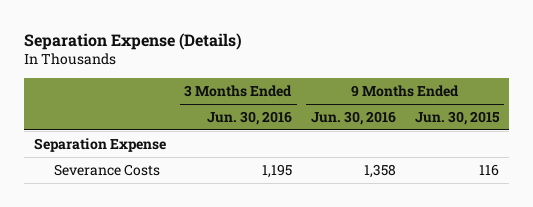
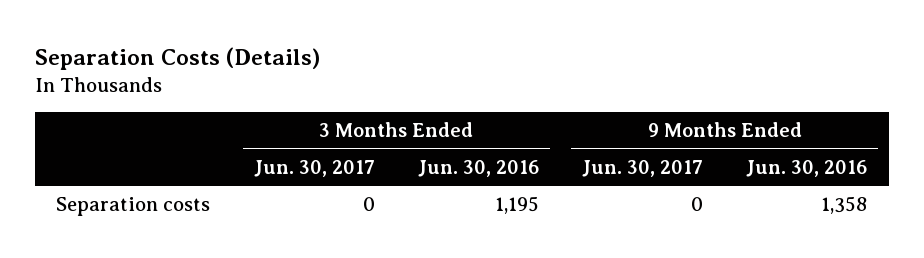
- Separation Expense (Details)
+ Separation Costs (Details)
- | 3 Months Ended Jun. 30, 2016 | 9 Months Ended Jun. 30, 2016 | 9 Months Ended Jun. 30, 2015
+ | 3 Months Ended Jun. 30, 2017 | 3 Months Ended Jun. 30, 2016 | 9 Months Ended Jun. 30, 2017 | 9 Months Ended Jun. 30, 2016
- Separation Expense
- Severance Costs | 1,195 | 1,358 | 116
+ Separation costs | 0 | 1,195 | 0 | 1,358

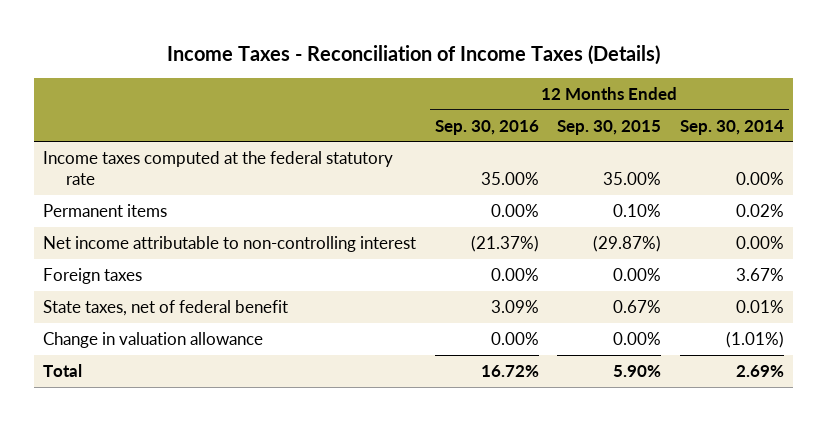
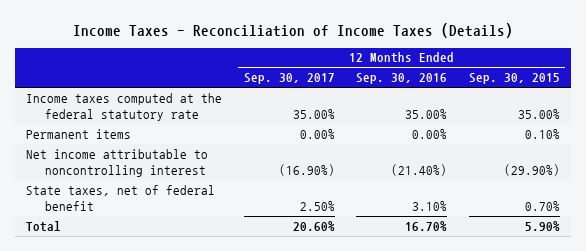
- | 12 Months Ended Sep. 30, 2016 | 12 Months Ended Sep. 30, 2015 | 12 Months Ended Sep. 30, 2014
+ | 12 Months Ended Sep. 30, 2017 | 12 Months Ended Sep. 30, 2016 | 12 Months Ended Sep. 30, 2015
- Net income attributable to non-controlling interest | (21.37%) | (29.87%) | 0.00%
- Foreign taxes | 0.00% | 0.00% | 3.67%
- State taxes, net of federal benefit | 3.09% | 0.67% | 0.01%
- Change in valuation allowance | 0.00% | 0.00% | (1.01%)
- Total | 16.72% | 5.90% | 2.69%
+ Net income attributable to noncontrolling interest | (16.90%) | (21.40%) | (29.90%)
+ State taxes, net of federal benefit | 2.50% | 3.10% | 0.70%
+ Total | 20.60% | 16.70% | 5.90%

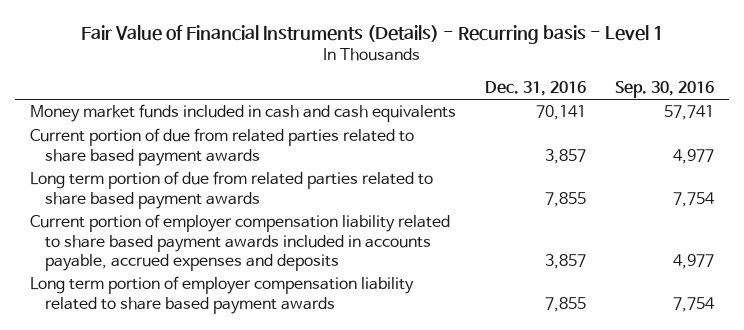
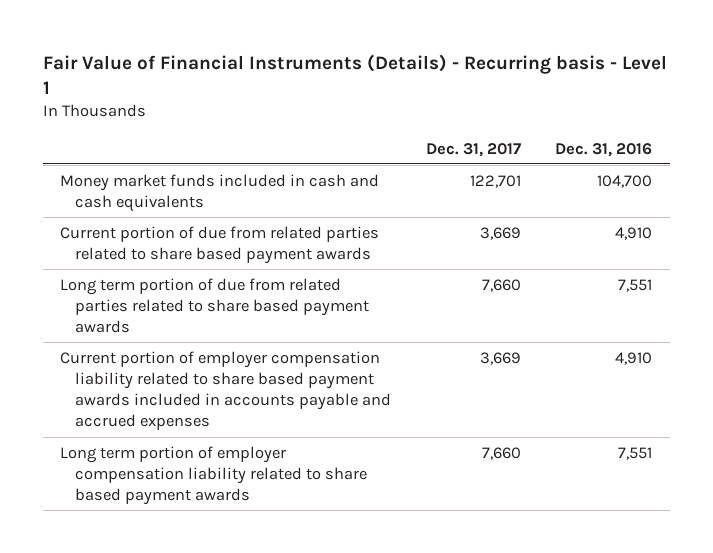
- | Dec. 31, 2016 | Sep. 30, 2016
+ | Dec. 31, 2017 | Dec. 31, 2016
- Money market funds included in cash and cash equivalents | 70,141 | 57,741
- Current portion of due from related parties related to share based payment awards | 3,857 | 4,977
- Long term portion of due from related parties related to share based payment awards | 7,855 | 7,754
- Current portion of employer compensation liability related to share based payment awards included in accounts payable, accrued expenses and deposits | 3,857 | 4,977
- Long term portion of employer compensation liability related to share based payment awards | 7,855 | 7,754
+ Money market funds included in cash and cash equivalents | 122,701 | 104,700
+ Current portion of due from related parties related to share based payment awards | 3,669 | 4,910
+ Long term portion of due from related parties related to share based payment awards | 7,660 | 7,551
+ Current portion of employer compensation liability related to share based payment awards included in accounts payable and accrued expenses | 3,669 | 4,910
+ Long term portion of employer compensation liability related to share based payment awards | 7,660 | 7,551

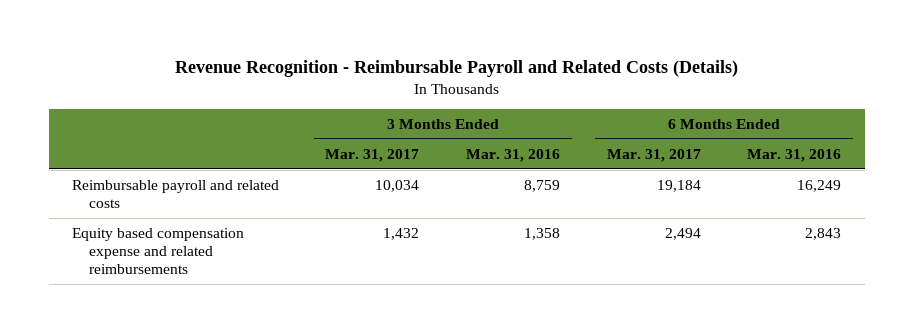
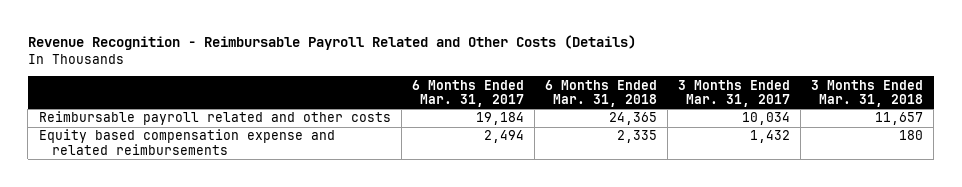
- Revenue Recognition - Reimbursable Payroll and Related Costs (Details)
+ Revenue Recognition - Reimbursable Payroll Related and Other Costs (Details)
- | 3 Months Ended Mar. 31, 2017 | 3 Months Ended Mar. 31, 2016 | 6 Months Ended Mar. 31, 2017 | 6 Months Ended Mar. 31, 2016
+ | 6 Months Ended Mar. 31, 2017 | 6 Months Ended Mar. 31, 2018 | 3 Months Ended Mar. 31, 2017 | 3 Months Ended Mar. 31, 2018
- Reimbursable payroll and related costs | 10,034 | 8,759 | 19,184 | 16,249
+ Reimbursable payroll related and other costs | 19,184 | 24,365 | 10,034 | 11,657

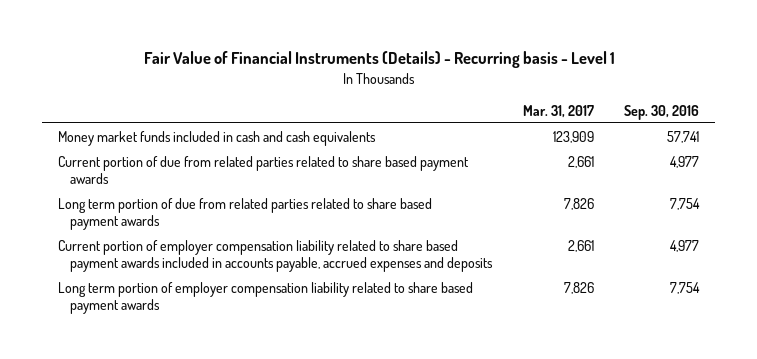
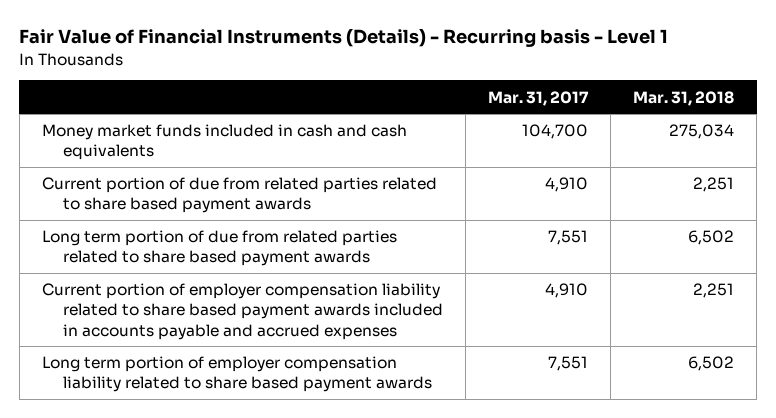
- | Mar. 31, 2017 | Sep. 30, 2016
+ | Mar. 31, 2017 | Mar. 31, 2018
- Money market funds included in cash and cash equivalents | 123,909 | 57,741
- Current portion of due from related parties related to share based payment awards | 2,661 | 4,977
- Long term portion of due from related parties related to share based payment awards | 7,826 | 7,754
- Current portion of employer compensation liability related to share based payment awards included in accounts payable, accrued expenses and deposits | 2,661 | 4,977
- Long term portion of employer compensation liability related to share based payment awards | 7,826 | 7,754
+ Money market funds included in cash and cash equivalents | 104,700 | 275,034
+ Current portion of due from related parties related to share based payment awards | 4,910 | 2,251
+ Long term portion of due from related parties related to share based payment awards | 7,551 | 6,502
+ Current portion of employer compensation liability related to share based payment awards included in accounts payable and accrued expenses | 4,910 | 2,251
+ Long term portion of employer compensation liability related to share based payment awards | 7,551 | 6,502

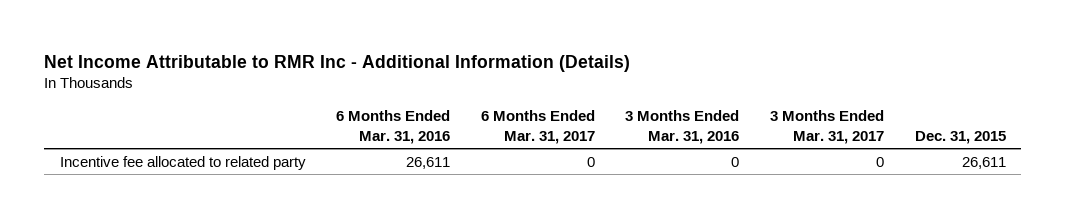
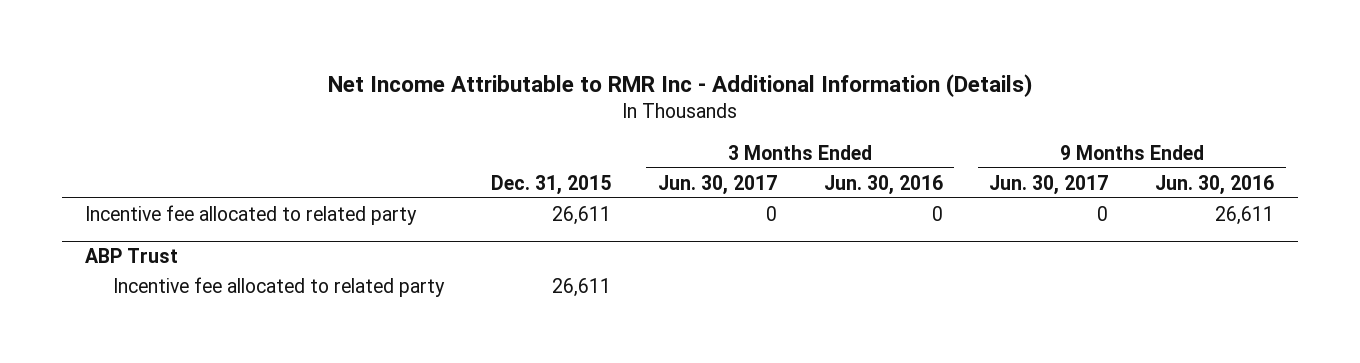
- | 6 Months Ended Mar. 31, 2016 | 6 Months Ended Mar. 31, 2017 | 3 Months Ended Mar. 31, 2016 | 3 Months Ended Mar. 31, 2017 | Dec. 31, 2015
+ | Dec. 31, 2015 | 3 Months Ended Jun. 30, 2017 | 3 Months Ended Jun. 30, 2016 | 9 Months Ended Jun. 30, 2017 | 9 Months Ended Jun. 30, 2016
+ ABP Trust
+ Incentive fee allocated to related party | 26,611 | | | |

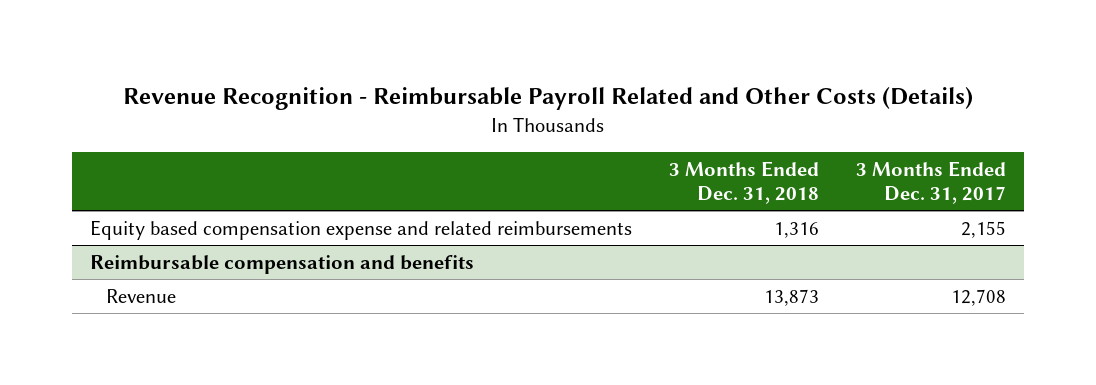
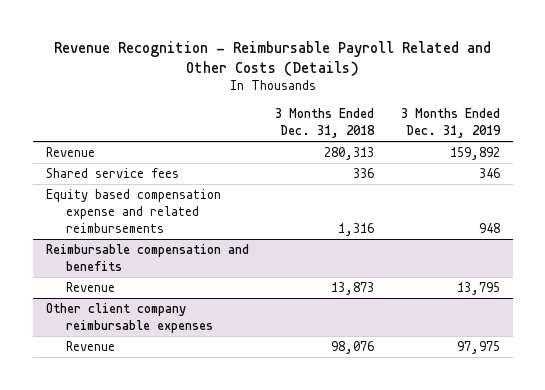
- | 3 Months Ended Dec. 31, 2018 | 3 Months Ended Dec. 31, 2017
+ | 3 Months Ended Dec. 31, 2018 | 3 Months Ended Dec. 31, 2019
+ Revenue | 280,313 | 159,892
+ Shared service fees | 336 | 346
+ Other client company reimbursable expenses
+ Revenue | 98,076 | 97,975

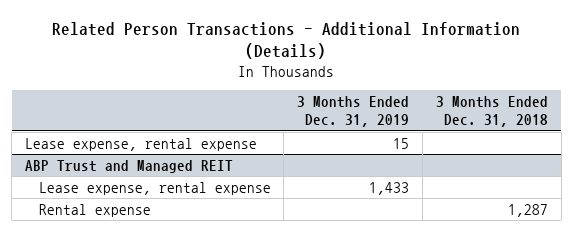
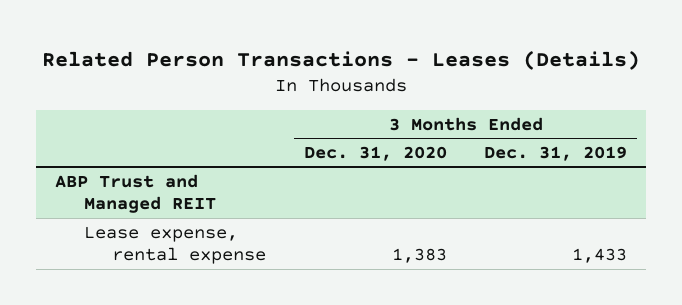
- Related Person Transactions - Additional Information (Details)
+ Related Person Transactions - Leases (Details)
- | 3 Months Ended Dec. 31, 2019 | 3 Months Ended Dec. 31, 2018
+ | 3 Months Ended Dec. 31, 2020 | 3 Months Ended Dec. 31, 2019
- Lease expense, rental expense | 15 |
@ ABP Trust and Managed REIT
- Rental expense | | 1,287

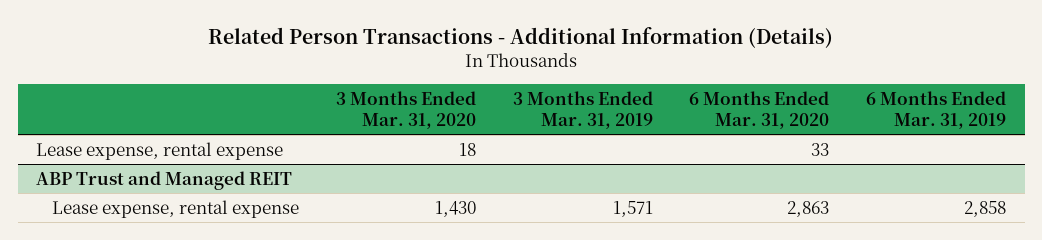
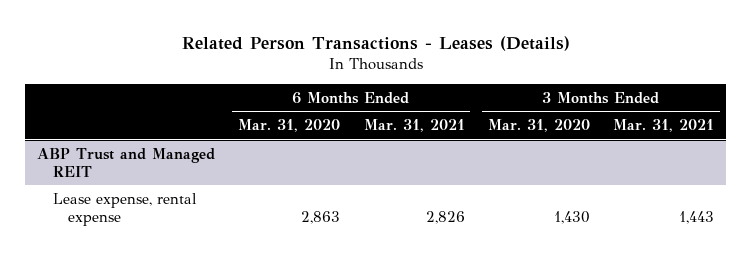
- Related Person Transactions - Additional Information (Details)
+ Related Person Transactions - Leases (Details)
- | 3 Months Ended Mar. 31, 2020 | 3 Months Ended Mar. 31, 2019 | 6 Months Ended Mar. 31, 2020 | 6 Months Ended Mar. 31, 2019
+ | 6 Months Ended Mar. 31, 2020 | 6 Months Ended Mar. 31, 2021 | 3 Months Ended Mar. 31, 2020 | 3 Months Ended Mar. 31, 2021
- Lease expense, rental expense | 18 | | 33 |

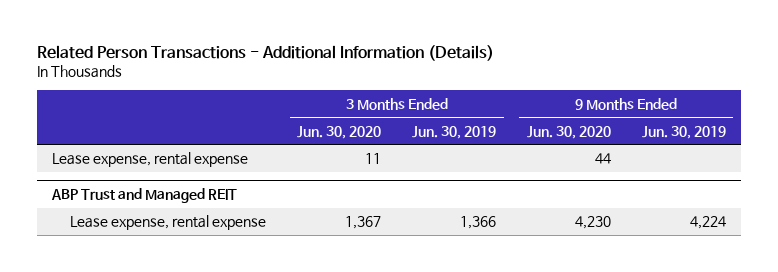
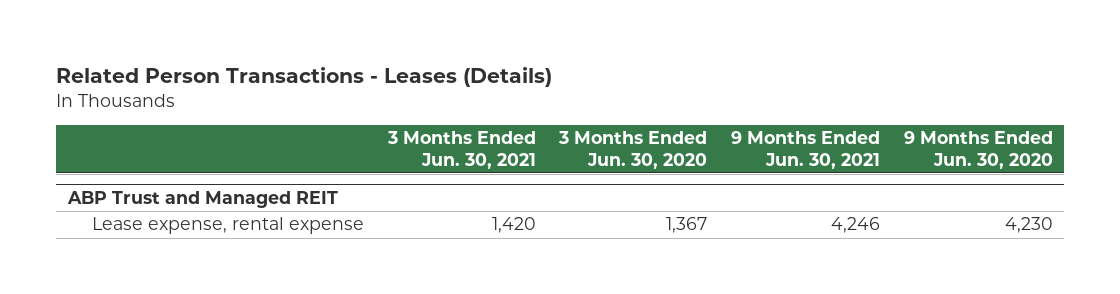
- Related Person Transactions - Additional Information (Details)
+ Related Person Transactions - Leases (Details)
- | 3 Months Ended Jun. 30, 2020 | 3 Months Ended Jun. 30, 2019 | 9 Months Ended Jun. 30, 2020 | 9 Months Ended Jun. 30, 2019
+ | 3 Months Ended Jun. 30, 2021 | 3 Months Ended Jun. 30, 2020 | 9 Months Ended Jun. 30, 2021 | 9 Months Ended Jun. 30, 2020
- Lease expense, rental expense | 11 | | 44 |

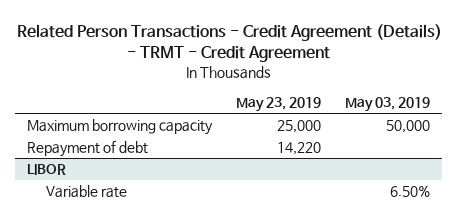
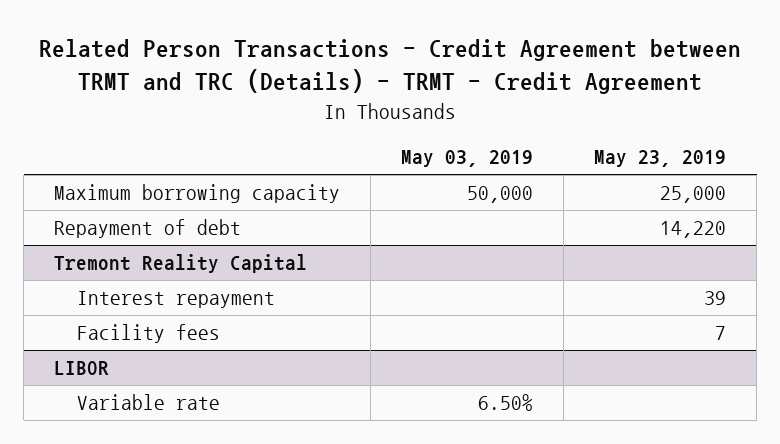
- Related Person Transactions - Credit Agreement (Details) - TRMT - Credit Agreement
+ Related Person Transactions - Credit Agreement between TRMT and TRC (Details) - TRMT - Credit Agreement
- | May 23, 2019 | May 03, 2019
+ | May 03, 2019 | May 23, 2019
+ Tremont Reality Capital
+ Interest repayment | | 39
+ Facility fees | | 7

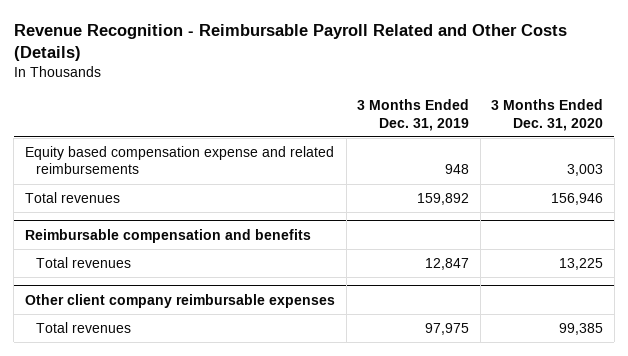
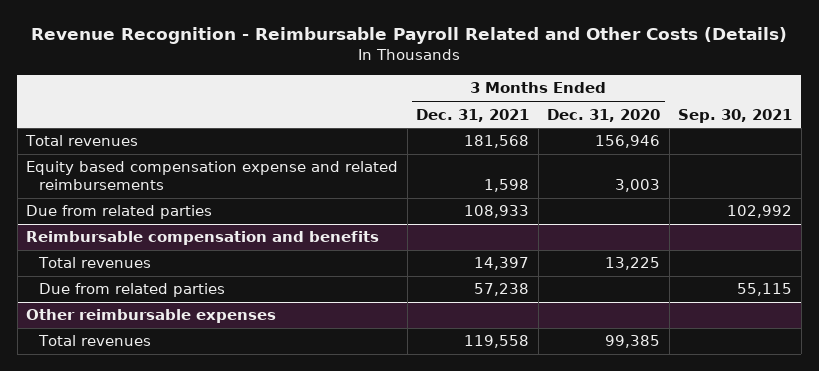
- | 3 Months Ended Dec. 31, 2019 | 3 Months Ended Dec. 31, 2020
+ | 3 Months Ended Dec. 31, 2021 | 3 Months Ended Dec. 31, 2020 | Sep. 30, 2021
moved down: Equity based compensation expense and related reimbursements | 1,598 | 3,003 |
+ Due from related parties | 108,933 | | 102,992
- Other client company reimbursable expenses
@ Reimbursable compensation and benefits
+ Due from related parties | 57,238 | | 55,115
+ Other reimbursable expenses

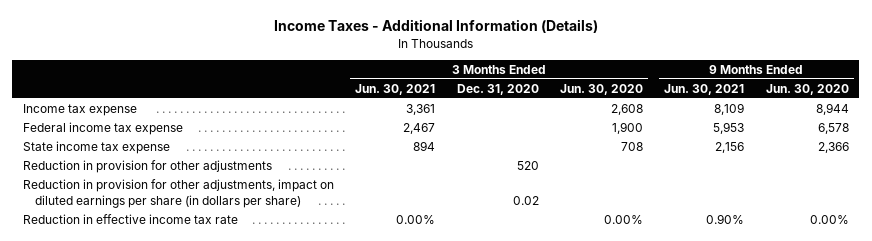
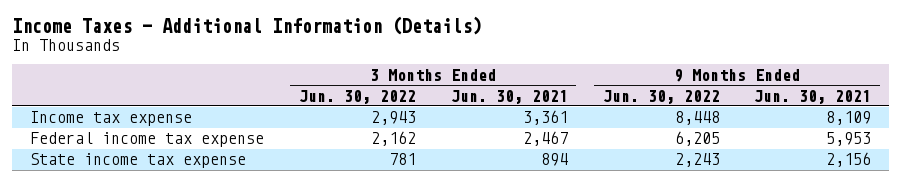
- | 3 Months Ended Jun. 30, 2021 | 3 Months Ended Dec. 31, 2020 | 3 Months Ended Jun. 30, 2020 | 9 Months Ended Jun. 30, 2021 | 9 Months Ended Jun. 30, 2020
+ | 3 Months Ended Jun. 30, 2022 | 3 Months Ended Jun. 30, 2021 | 9 Months Ended Jun. 30, 2022 | 9 Months Ended Jun. 30, 2021
- Reduction in provision for other adjustments | | 520 | | |
- Reduction in provision for other adjustments, impact on diluted earnings per share (in dollars per share) | | 0.02 | | |
- Reduction in effective income tax rate | 0.00% | | 0.00% | 0.90% | 0.00%

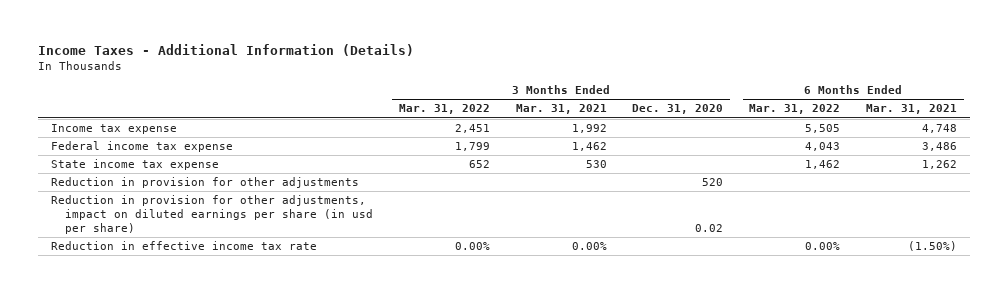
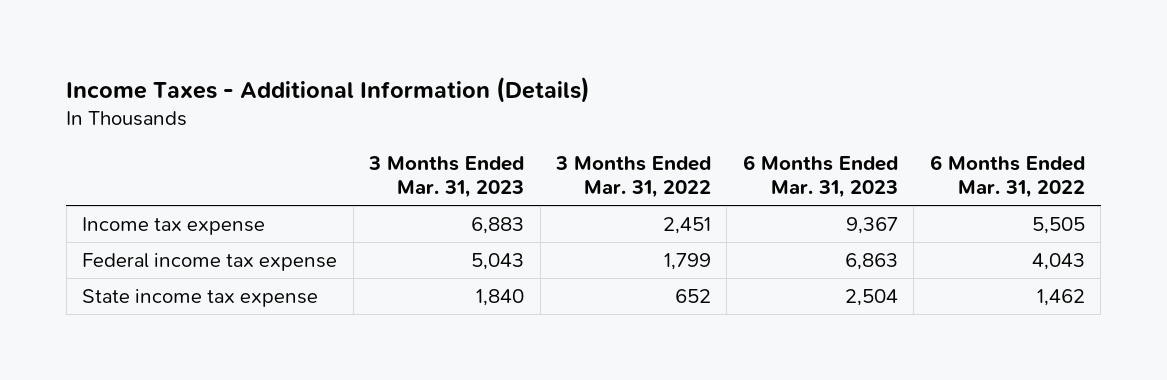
- | 3 Months Ended Mar. 31, 2022 | 3 Months Ended Mar. 31, 2021 | 3 Months Ended Dec. 31, 2020 | 6 Months Ended Mar. 31, 2022 | 6 Months Ended Mar. 31, 2021
+ | 3 Months Ended Mar. 31, 2023 | 3 Months Ended Mar. 31, 2022 | 6 Months Ended Mar. 31, 2023 | 6 Months Ended Mar. 31, 2022
- Reduction in provision for other adjustments | | | 520 | |
- Reduction in provision for other adjustments, impact on diluted earnings per share (in usd per share) | | | 0.02 | |
- Reduction in effective income tax rate | 0.00% | 0.00% | | 0.00% | (1.50%)

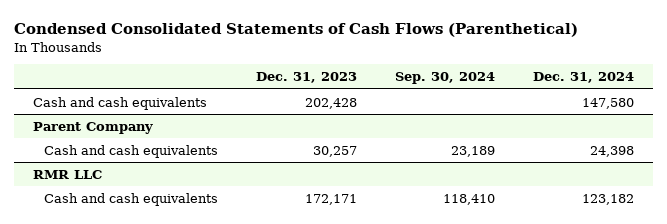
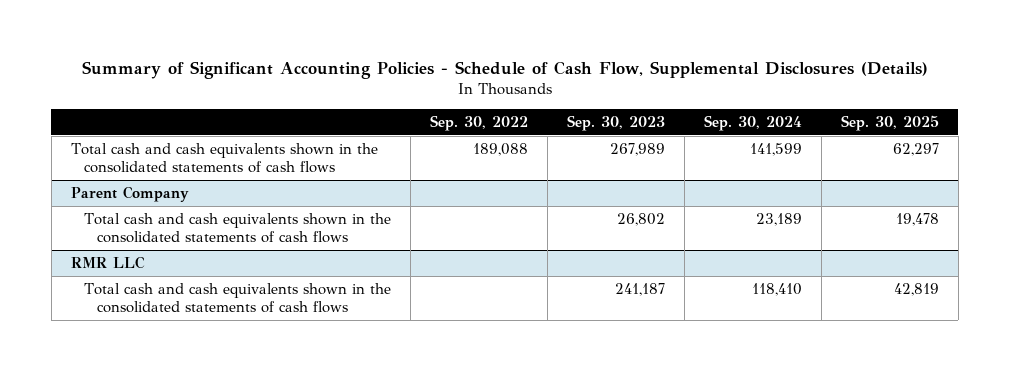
- Condensed Consolidated Statements of Cash Flows (Parenthetical)
+ Summary of Significant Accounting Policies - Schedule of Cash Flow, Supplemental Disclosures (Details)
- | Dec. 31, 2023 | Sep. 30, 2024 | Dec. 31, 2024
+ | Sep. 30, 2022 | Sep. 30, 2023 | Sep. 30, 2024 | Sep. 30, 2025
- Cash and cash equivalents | 202,428 | | 147,580
+ Total cash and cash equivalents shown in the consolidated statements of cash flows | 189,088 | 267,989 | 141,599 | 62,297
@ Parent Company
- Cash and cash equivalents | 30,257 | 23,189 | 24,398
+ Total cash and cash equivalents shown in the consolidated statements of cash flows | | 26,802 | 23,189 | 19,478
@ RMR LLC
- Cash and cash equivalents | 172,171 | 118,410 | 123,182
+ Total cash and cash equivalents shown in the consolidated statements of cash flows | | 241,187 | 118,410 | 42,819

